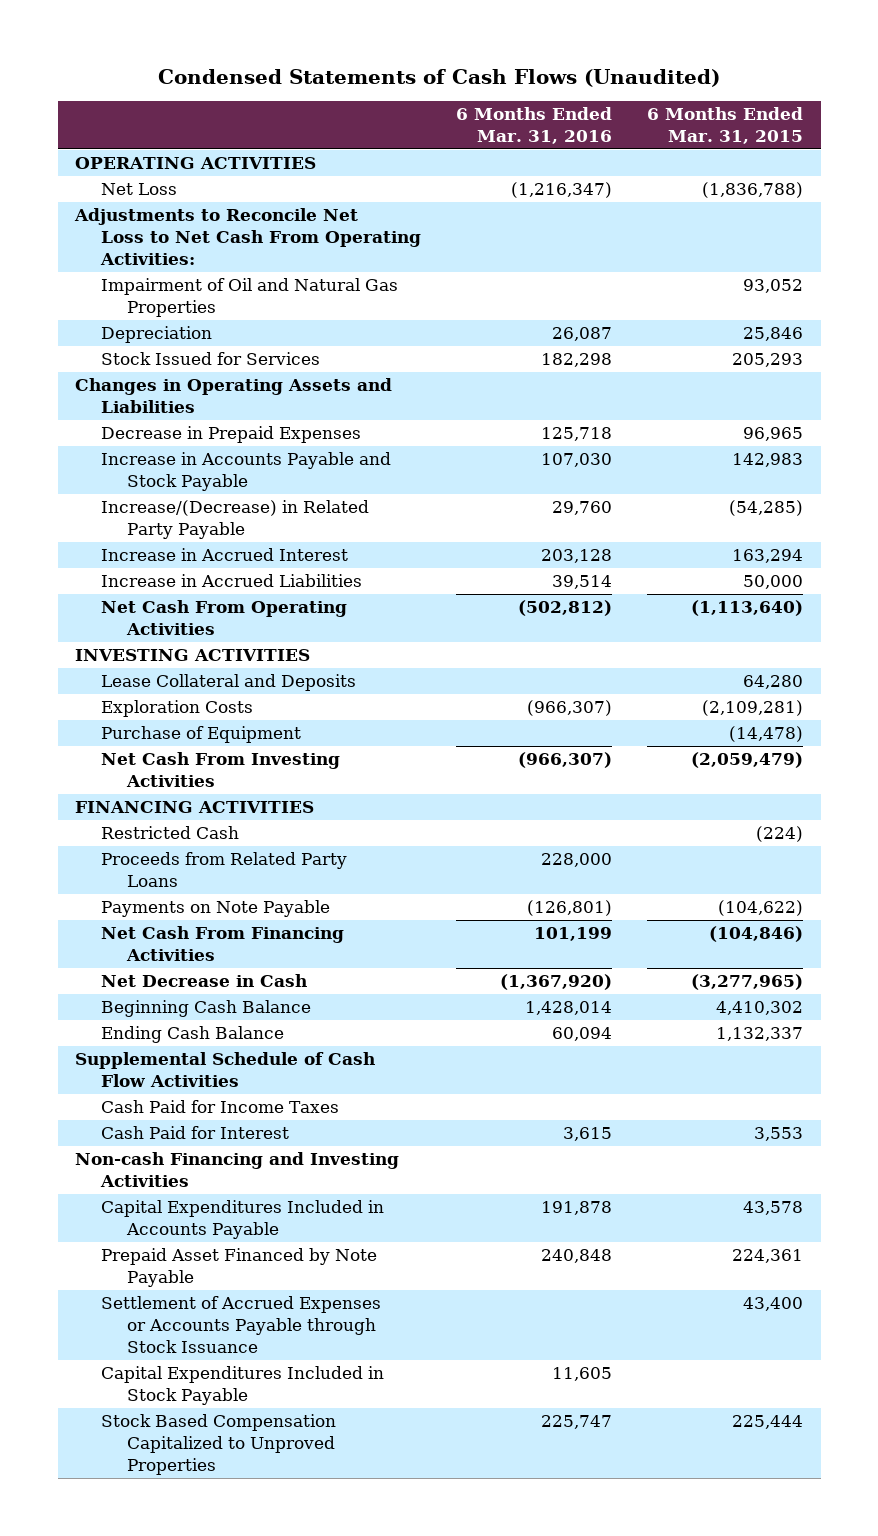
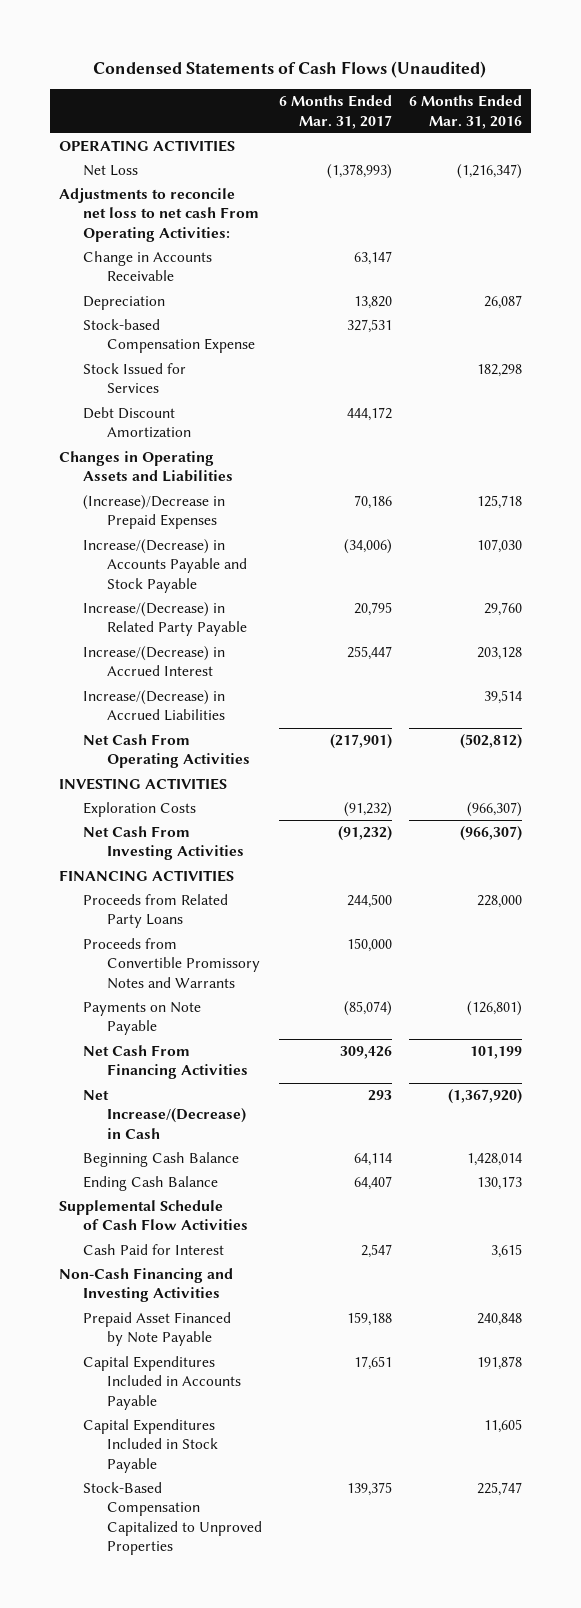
- | 6 Months Ended Mar. 31, 2016 | 6 Months Ended Mar. 31, 2015
+ | 6 Months Ended Mar. 31, 2017 | 6 Months Ended Mar. 31, 2016
- Adjustments to Reconcile Net Loss to Net Cash From Operating Activities:
- Impairment of Oil and Natural Gas Properties | | 93,052
+ Adjustments to reconcile net loss to net cash From Operating Activities:
+ Change in Accounts Receivable | 63,147 |
+ Stock-based Compensation Expense | 327,531 |
+ Debt Discount Amortization | 444,172 |
- Decrease in Prepaid Expenses | 125,718 | 96,965
- Increase in Accounts Payable and Stock Payable | 107,030 | 142,983
+ (Increase)/Decrease in Prepaid Expenses | 70,186 | 125,718
+ Increase/(Decrease) in Accounts Payable and Stock Payable | (34,006) | 107,030
- Increase in Accrued Interest | 203,128 | 163,294
- Increase in Accrued Liabilities | 39,514 | 50,000
+ Increase/(Decrease) in Accrued Interest | 255,447 | 203,128
+ Increase/(Decrease) in Accrued Liabilities | | 39,514
- Lease Collateral and Deposits | | 64,280
- Purchase of Equipment | | (14,478)
- Restricted Cash | | (224)
+ Proceeds from Convertible Promissory Notes and Warrants | 150,000 |
- Net Decrease in Cash | (1,367,920) | (3,277,965)
+ Net Increase/(Decrease) in Cash | 293 | (1,367,920)
- Ending Cash Balance | 60,094 | 1,132,337
+ Ending Cash Balance | 64,407 | 130,173
- Cash Paid for Income Taxes
- Non-cash Financing and Investing Activities
+ Non-Cash Financing and Investing Activities
- Settlement of Accrued Expenses or Accounts Payable through Stock Issuance | | 43,400
moved down: Capital Expenditures Included in Accounts Payable | 17,651 | 191,878
- Stock Based Compensation Capitalized to Unproved Properties | 225,747 | 225,444
+ Stock-Based Compensation Capitalized to Unproved Properties | 139,375 | 225,747

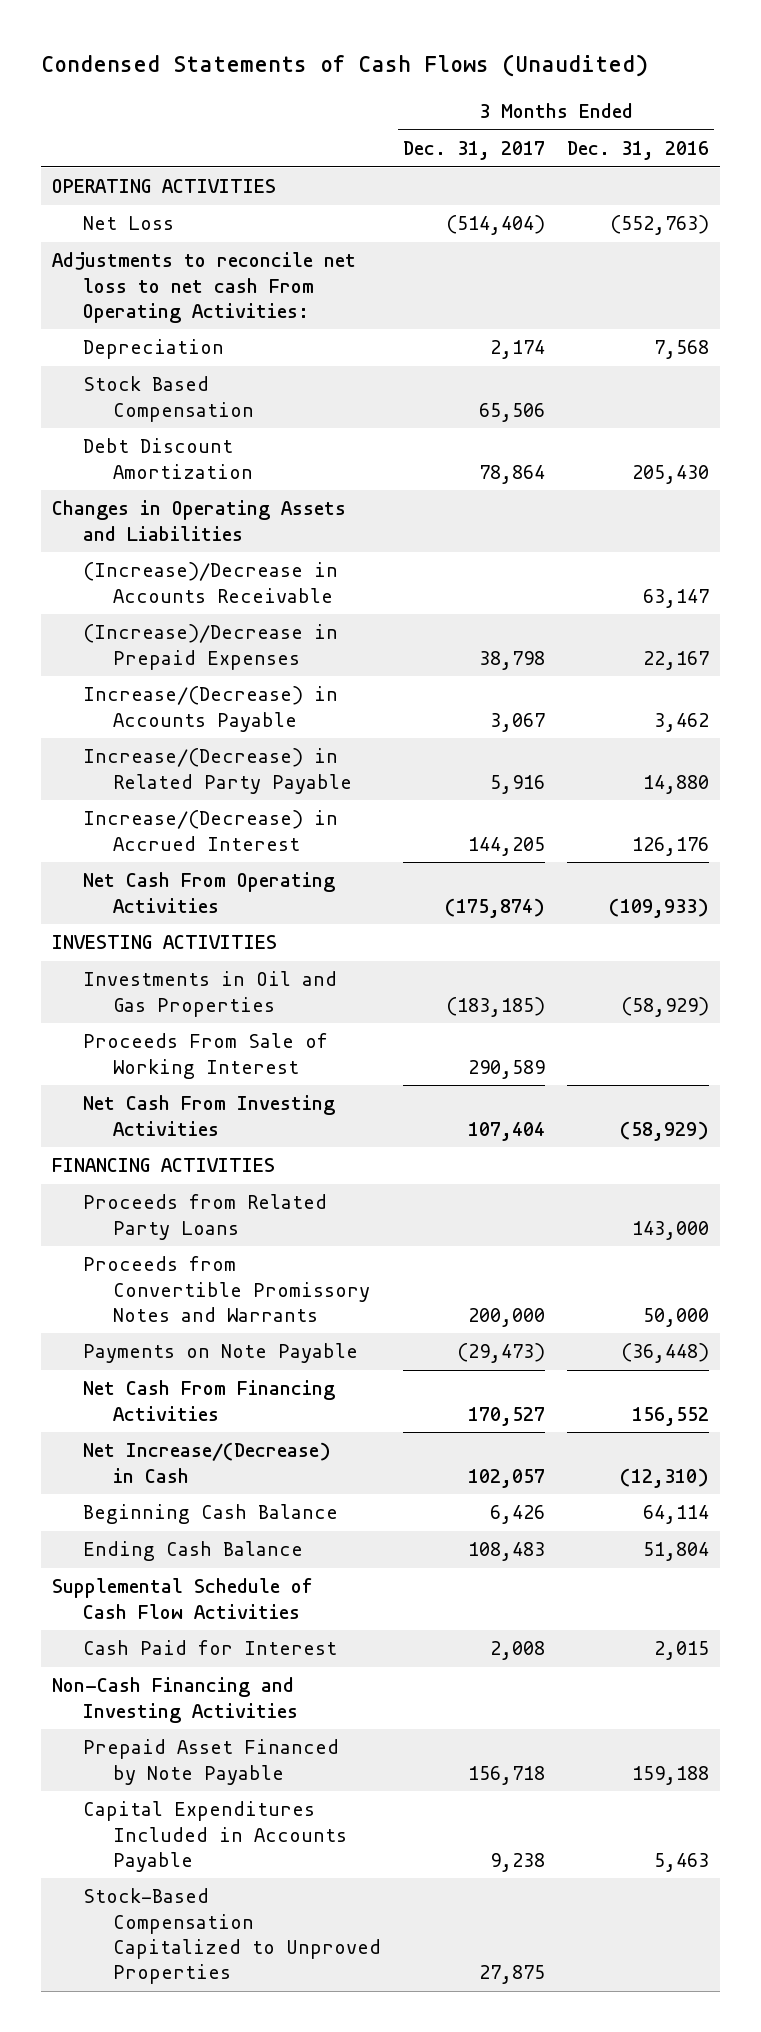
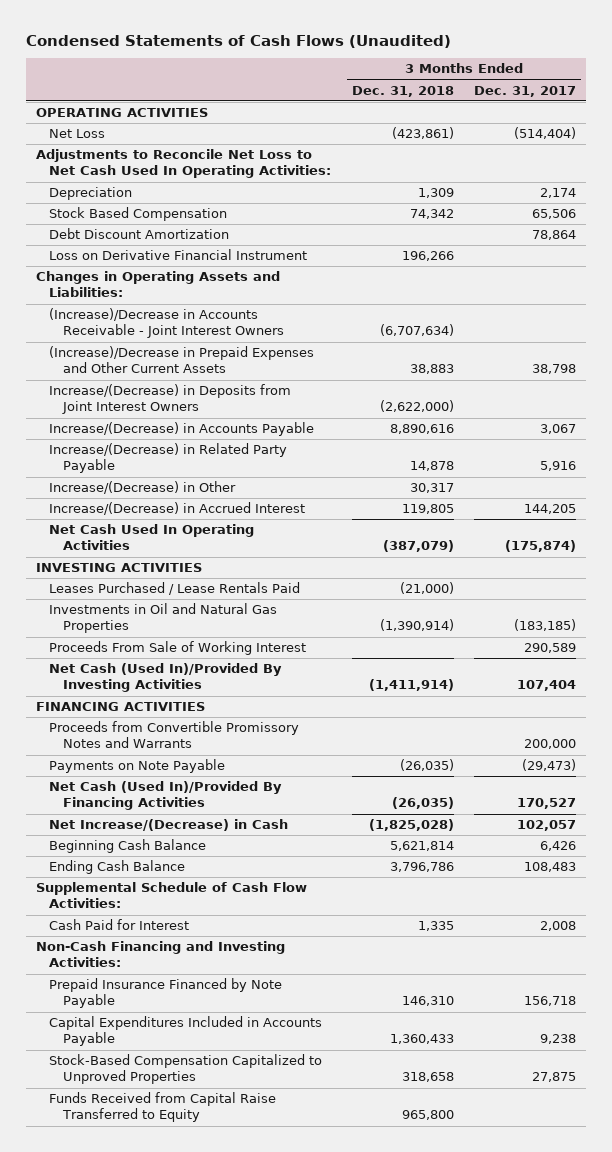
- | 3 Months Ended Dec. 31, 2017 | 3 Months Ended Dec. 31, 2016
+ | 3 Months Ended Dec. 31, 2018 | 3 Months Ended Dec. 31, 2017
- Adjustments to reconcile net loss to net cash From Operating Activities:
+ Adjustments to Reconcile Net Loss to Net Cash Used In Operating Activities:
- Changes in Operating Assets and Liabilities
- (Increase)/Decrease in Accounts Receivable | | 63,147
- (Increase)/Decrease in Prepaid Expenses | 38,798 | 22,167
+ Loss on Derivative Financial Instrument | 196,266 |
+ Changes in Operating Assets and Liabilities:
+ (Increase)/Decrease in Accounts Receivable - Joint Interest Owners | (6,707,634) |
+ (Increase)/Decrease in Prepaid Expenses and Other Current Assets | 38,883 | 38,798
+ Increase/(Decrease) in Deposits from Joint Interest Owners | (2,622,000) |
+ Increase/(Decrease) in Other | 30,317 |
- Net Cash From Operating Activities | (175,874) | (109,933)
+ Net Cash Used In Operating Activities | (387,079) | (175,874)
- Investments in Oil and Gas Properties | (183,185) | (58,929)
+ Leases Purchased / Lease Rentals Paid | (21,000) |
+ Investments in Oil and Natural Gas Properties | (1,390,914) | (183,185)
- Net Cash From Investing Activities | 107,404 | (58,929)
+ Net Cash (Used In)/Provided By Investing Activities | (1,411,914) | 107,404
- Proceeds from Related Party Loans | | 143,000
- Net Cash From Financing Activities | 170,527 | 156,552
+ Net Cash (Used In)/Provided By Financing Activities | (26,035) | 170,527
- Supplemental Schedule of Cash Flow Activities
+ Supplemental Schedule of Cash Flow Activities:
- Non-Cash Financing and Investing Activities
- Prepaid Asset Financed by Note Payable | 156,718 | 159,188
+ Non-Cash Financing and Investing Activities:
+ Prepaid Insurance Financed by Note Payable | 146,310 | 156,718
+ Funds Received from Capital Raise Transferred to Equity | 965,800 |

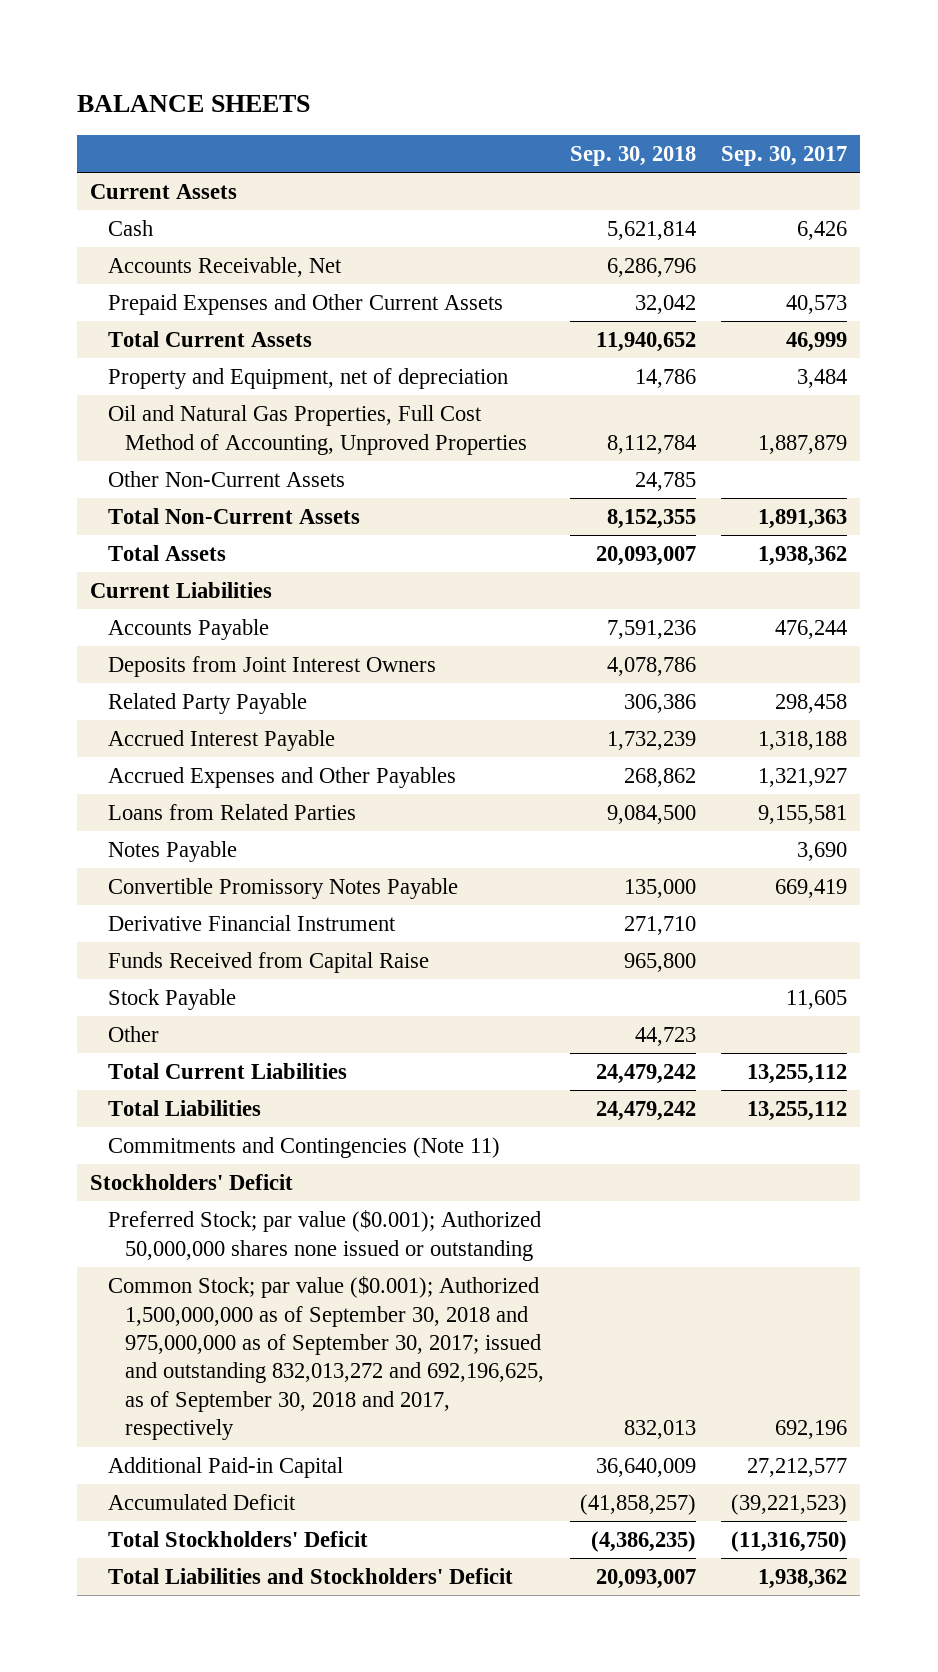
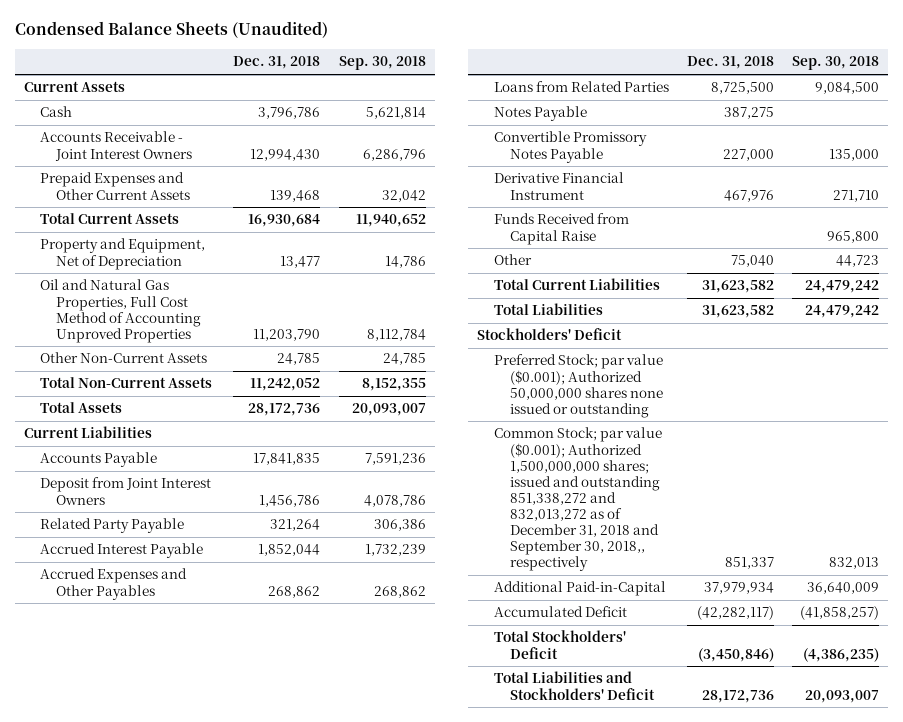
- BALANCE SHEETS
+ Condensed Balance Sheets (Unaudited)
- | Sep. 30, 2018 | Sep. 30, 2017
+ | Dec. 31, 2018 | Sep. 30, 2018
- Accounts Receivable, Net | 6,286,796 |
+ Accounts Receivable - Joint Interest Owners | 12,994,430 | 6,286,796
- Property and Equipment, net of depreciation | 14,786 | 3,484
- Oil and Natural Gas Properties, Full Cost Method of Accounting, Unproved Properties | 8,112,784 | 1,887,879
+ Property and Equipment, Net of Depreciation | 13,477 | 14,786
+ Oil and Natural Gas Properties, Full Cost Method of Accounting Unproved Properties | 11,203,790 | 8,112,784
- Deposits from Joint Interest Owners | 4,078,786 |
+ Deposit from Joint Interest Owners | 1,456,786 | 4,078,786
- Stock Payable | | 11,605
- Commitments and Contingencies (Note 11)
- Common Stock; par value ($0.001); Authorized 1,500,000,000 as of September 30, 2018 and 975,000,000 as of September 30, 2017; issued and outstanding 832,013,272 and 692,196,625, as of September 30, 2018 and 2017, respectively | 832,013 | 692,196
- Additional Paid-in Capital | 36,640,009 | 27,212,577
+ Common Stock; par value ($0.001); Authorized 1,500,000,000 shares; issued and outstanding 851,338,272 and 832,013,272 as of December 31, 2018 and September 30, 2018,, respectively | 851,337 | 832,013
+ Additional Paid-in-Capital | 37,979,934 | 36,640,009

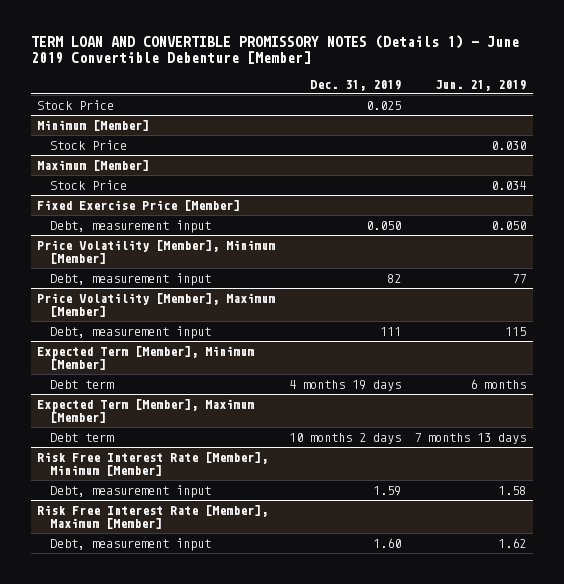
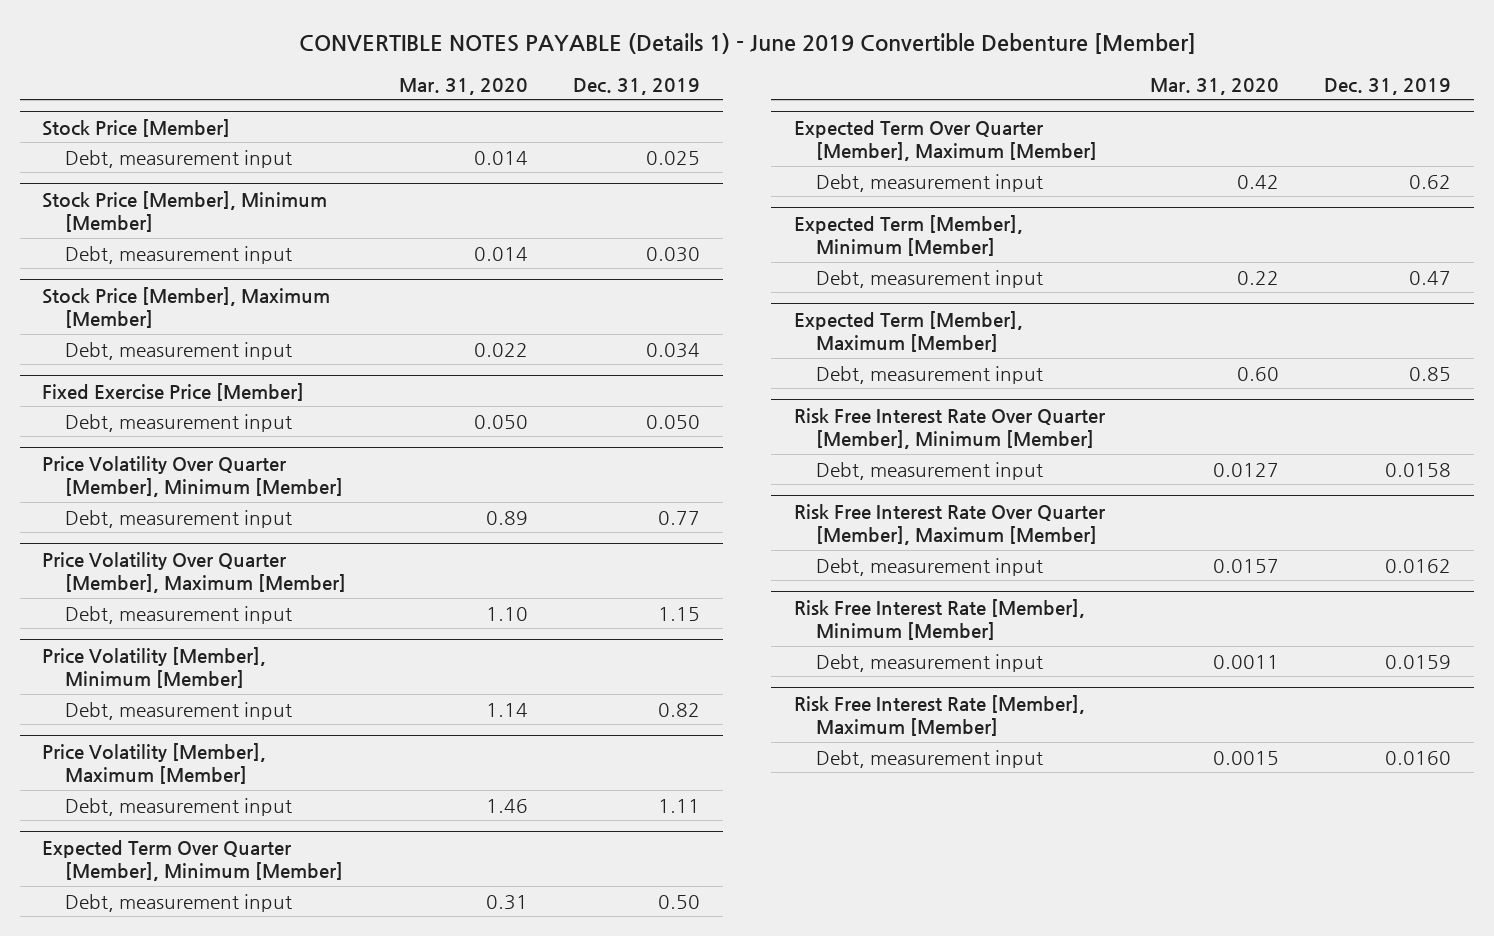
- TERM LOAN AND CONVERTIBLE PROMISSORY NOTES (Details 1) - June 2019 Convertible Debenture [Member]
+ CONVERTIBLE NOTES PAYABLE (Details 1) - June 2019 Convertible Debenture [Member]
- | Dec. 31, 2019 | Jun. 21, 2019
+ | Mar. 31, 2020 | Dec. 31, 2019
- Stock Price | 0.025 |
- Minimum [Member]
- Stock Price | | 0.030
- Maximum [Member]
- Stock Price | | 0.034
+ Stock Price [Member]
+ Debt, measurement input | 0.014 | 0.025
+ Stock Price [Member], Minimum [Member]
+ Debt, measurement input | 0.014 | 0.030
+ Stock Price [Member], Maximum [Member]
+ Debt, measurement input | 0.022 | 0.034
+ Price Volatility Over Quarter [Member], Minimum [Member]
+ Debt, measurement input | 0.89 | 0.77
+ Price Volatility Over Quarter [Member], Maximum [Member]
+ Debt, measurement input | 1.10 | 1.15
@ Price Volatility [Member], Minimum [Member]
- Debt, measurement input | 82 | 77
+ Debt, measurement input | 1.14 | 0.82
@ Price Volatility [Member], Maximum [Member]
- Debt, measurement input | 111 | 115
+ Debt, measurement input | 1.46 | 1.11
+ Expected Term Over Quarter [Member], Minimum [Member]
+ Debt, measurement input | 0.31 | 0.50
+ Expected Term Over Quarter [Member], Maximum [Member]
+ Debt, measurement input | 0.42 | 0.62
@ Expected Term [Member], Minimum [Member]
- Debt term | 4 months 19 days | 6 months
+ Debt, measurement input | 0.22 | 0.47
@ Expected Term [Member], Maximum [Member]
- Debt term | 10 months 2 days | 7 months 13 days
+ Debt, measurement input | 0.60 | 0.85
+ Risk Free Interest Rate Over Quarter [Member], Minimum [Member]
+ Debt, measurement input | 0.0127 | 0.0158
+ Risk Free Interest Rate Over Quarter [Member], Maximum [Member]
+ Debt, measurement input | 0.0157 | 0.0162
@ Risk Free Interest Rate [Member], Minimum [Member]
- Debt, measurement input | 1.59 | 1.58
+ Debt, measurement input | 0.0011 | 0.0159
@ Risk Free Interest Rate [Member], Maximum [Member]
- Debt, measurement input | 1.60 | 1.62
+ Debt, measurement input | 0.0015 | 0.0160

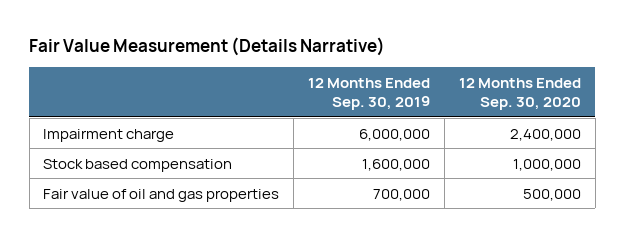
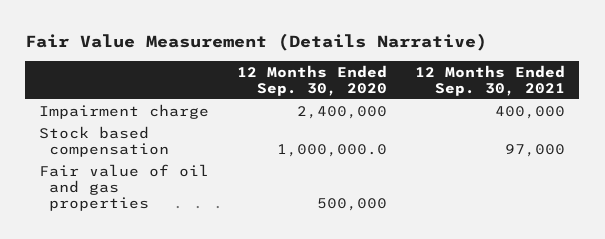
- | 12 Months Ended Sep. 30, 2019 | 12 Months Ended Sep. 30, 2020
+ | 12 Months Ended Sep. 30, 2020 | 12 Months Ended Sep. 30, 2021
- Stock based compensation | 1,600,000 | 1,000,000
+ Stock based compensation | 1,000,000.0 | 97,000

